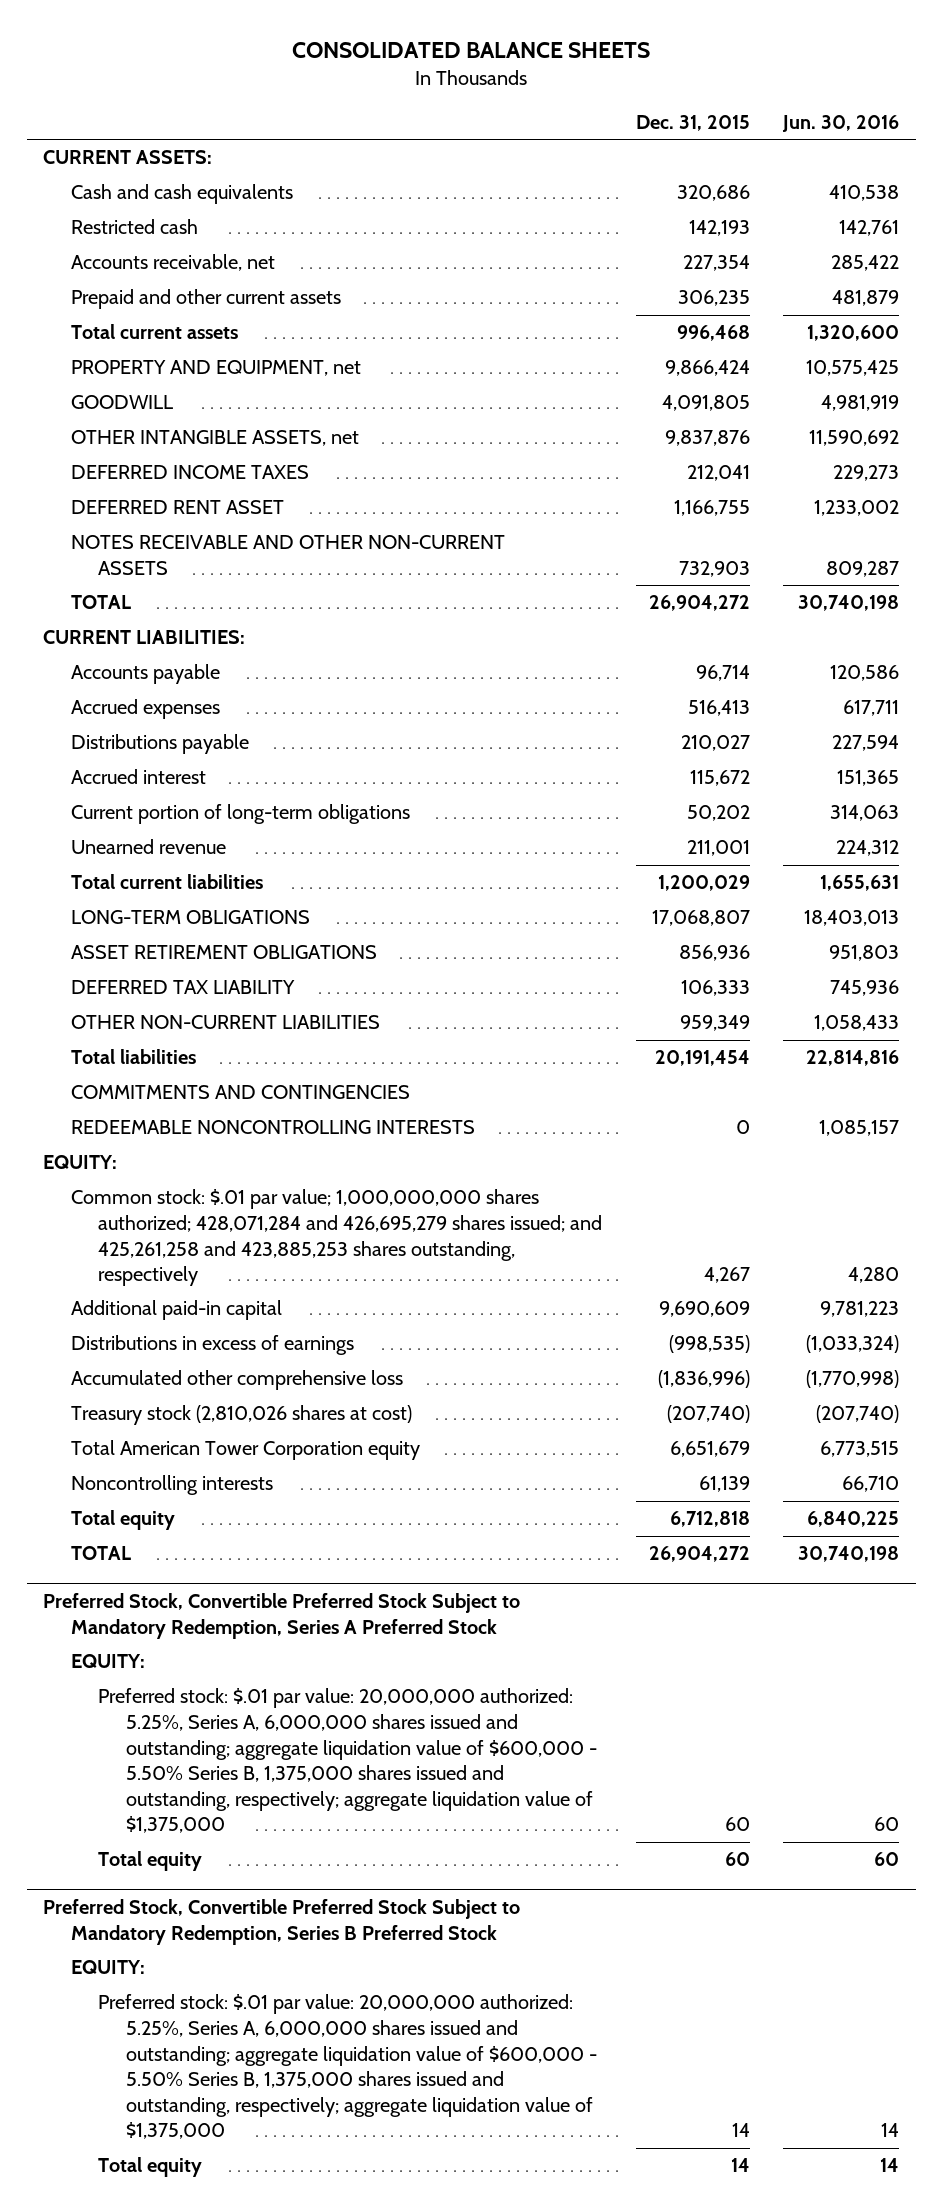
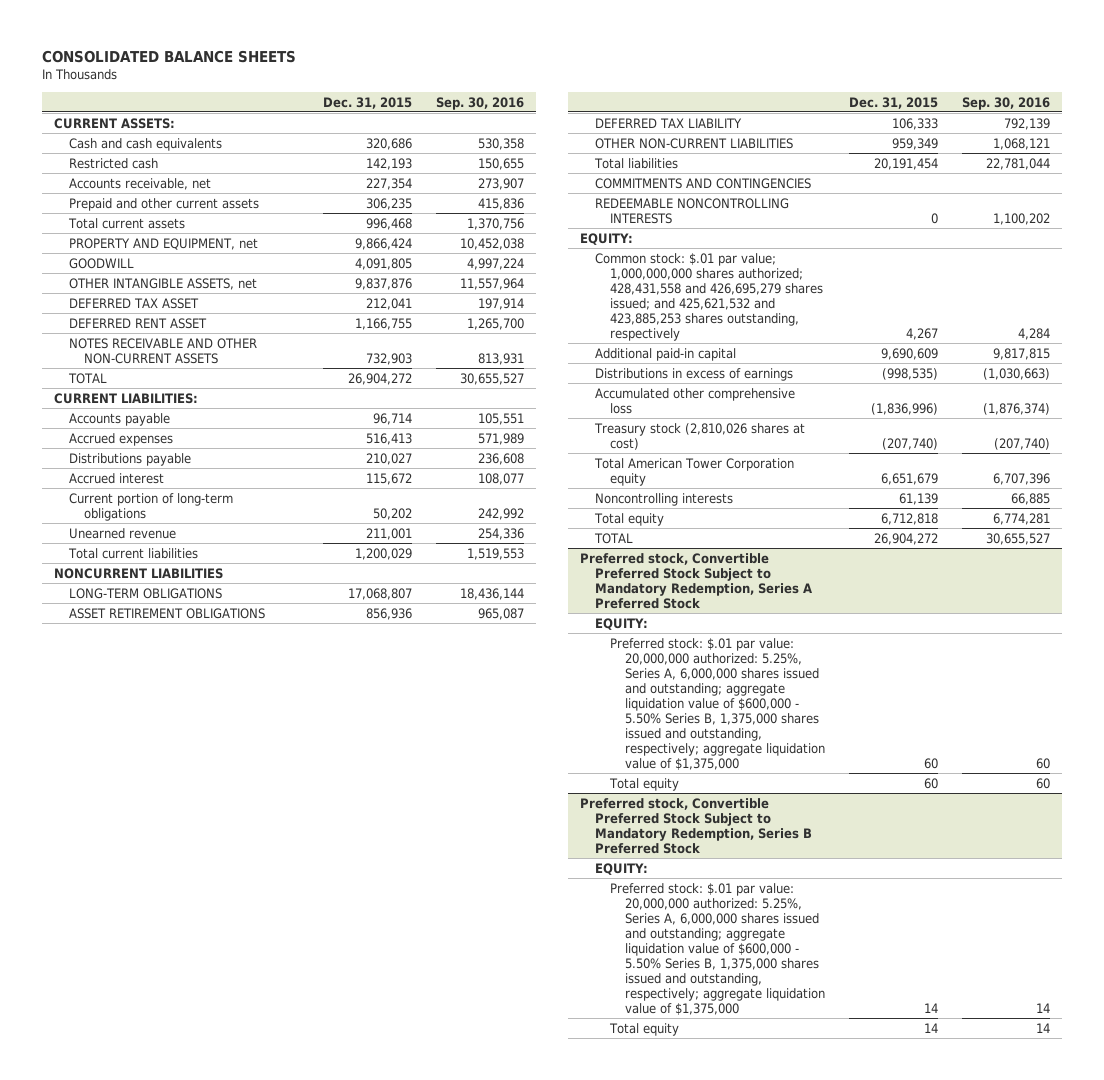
- | Dec. 31, 2015 | Jun. 30, 2016
+ | Dec. 31, 2015 | Sep. 30, 2016
- DEFERRED INCOME TAXES | 212,041 | 229,273
+ DEFERRED TAX ASSET | 212,041 | 197,914
+ NONCURRENT LIABILITIES
- Common stock: $.01 par value; 1,000,000,000 shares authorized; 428,071,284 and 426,695,279 shares issued; and 425,261,258 and 423,885,253 shares outstanding, respectively | 4,267 | 4,280
+ Common stock: $.01 par value; 1,000,000,000 shares authorized; 428,431,558 and 426,695,279 shares issued; and 425,621,532 and 423,885,253 shares outstanding, respectively | 4,267 | 4,284
- Preferred Stock, Convertible Preferred Stock Subject to Mandatory Redemption, Series A Preferred Stock
+ Preferred stock, Convertible Preferred Stock Subject to Mandatory Redemption, Series A Preferred Stock
- Preferred Stock, Convertible Preferred Stock Subject to Mandatory Redemption, Series B Preferred Stock
+ Preferred stock, Convertible Preferred Stock Subject to Mandatory Redemption, Series B Preferred Stock

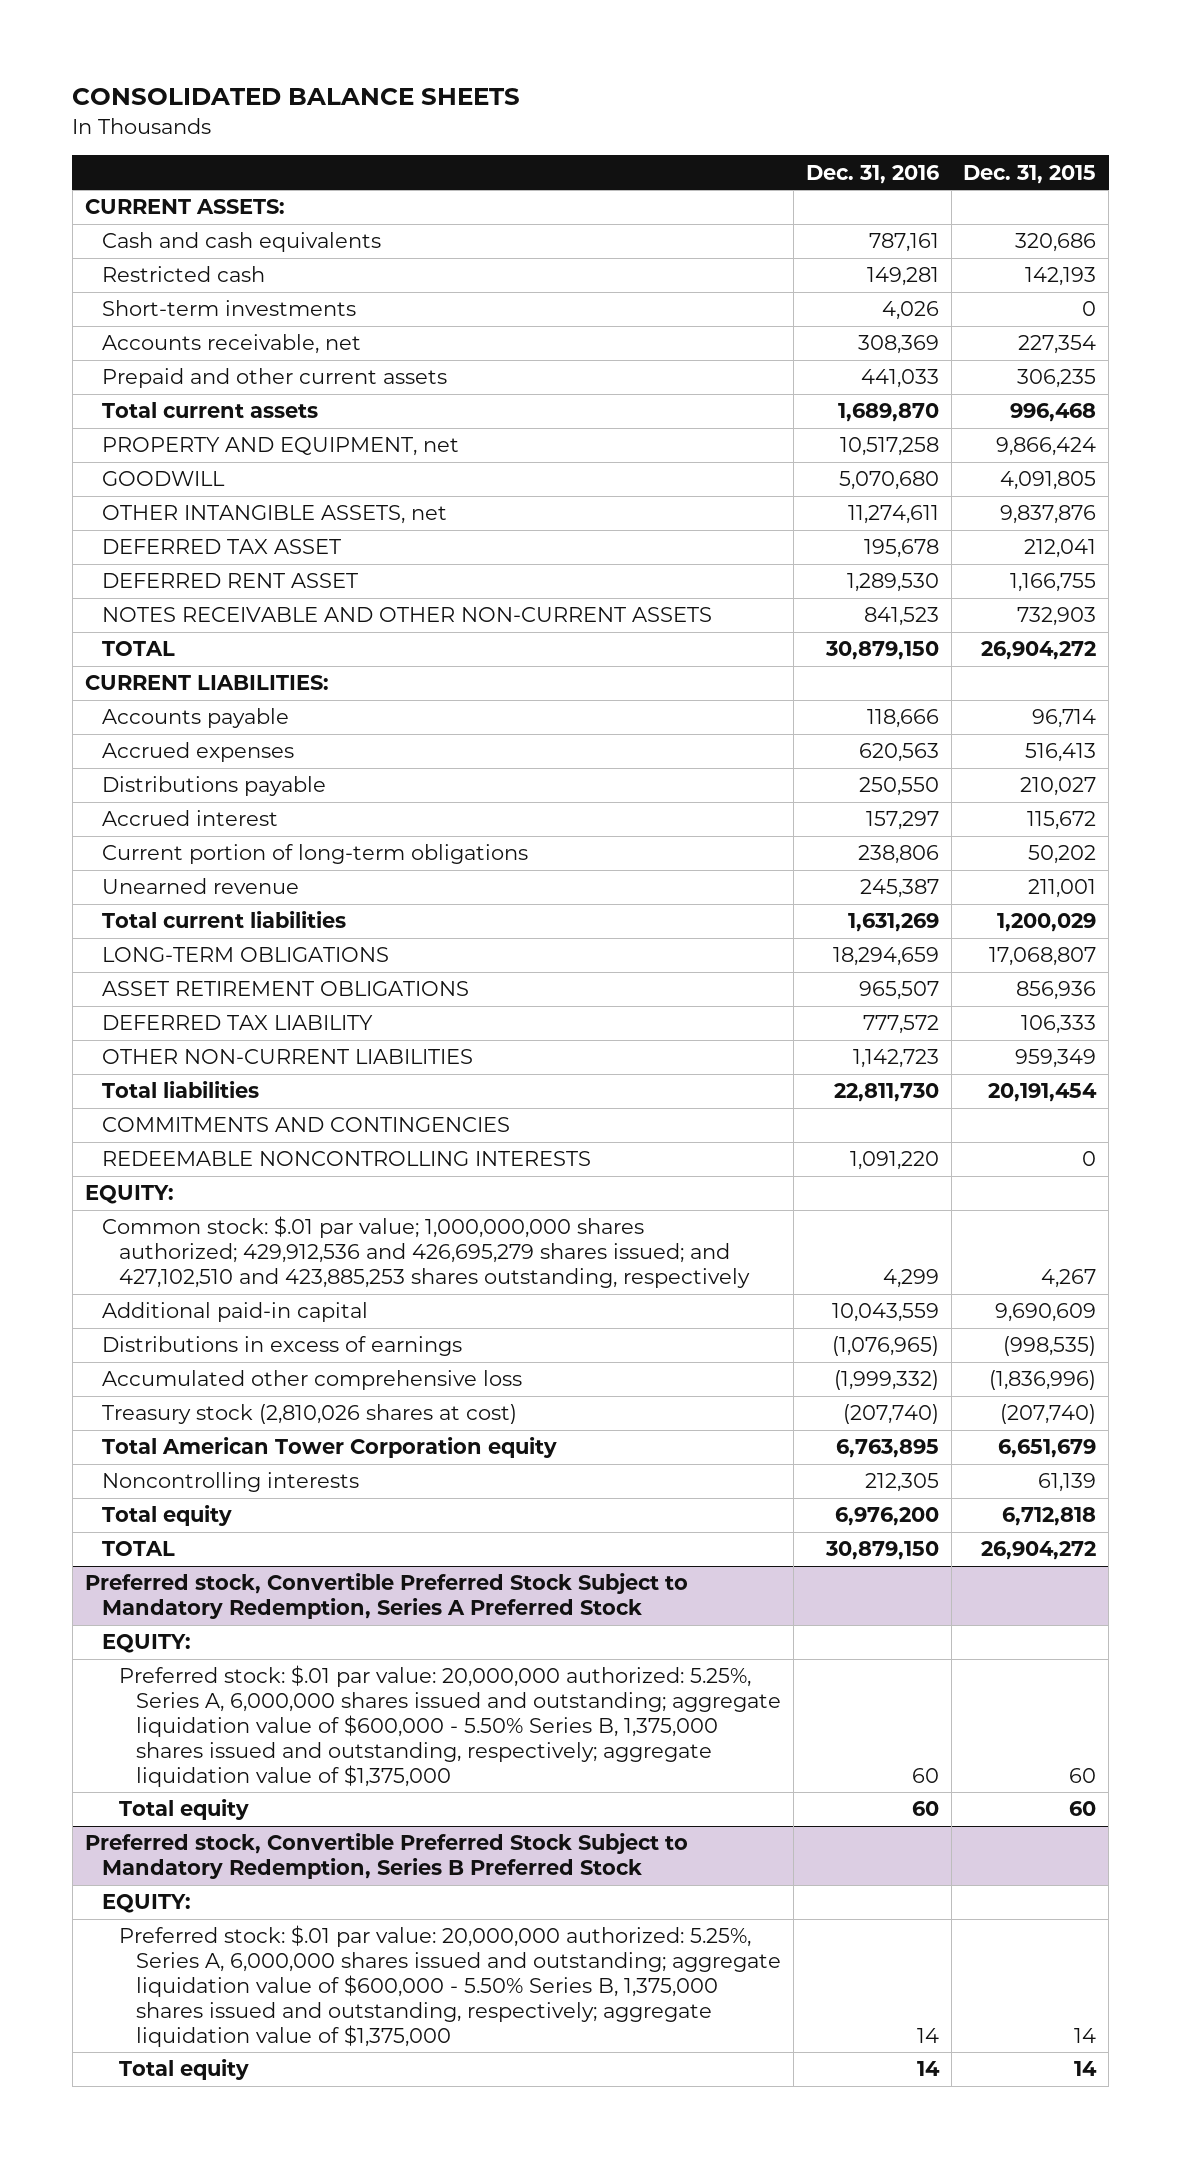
- | Dec. 31, 2015 | Sep. 30, 2016
+ | Dec. 31, 2016 | Dec. 31, 2015
+ Short-term investments | 4,026 | 0
- NONCURRENT LIABILITIES
- Common stock: $.01 par value; 1,000,000,000 shares authorized; 428,431,558 and 426,695,279 shares issued; and 425,621,532 and 423,885,253 shares outstanding, respectively | 4,267 | 4,284
+ Common stock: $.01 par value; 1,000,000,000 shares authorized; 429,912,536 and 426,695,279 shares issued; and 427,102,510 and 423,885,253 shares outstanding, respectively | 4,299 | 4,267

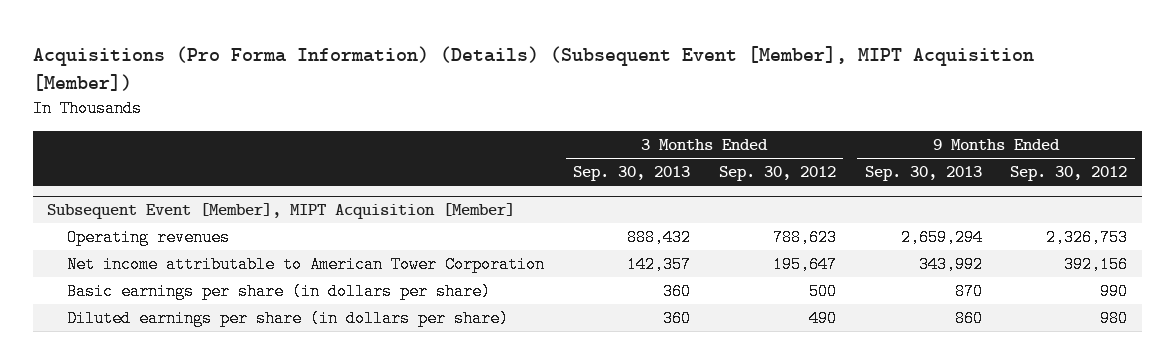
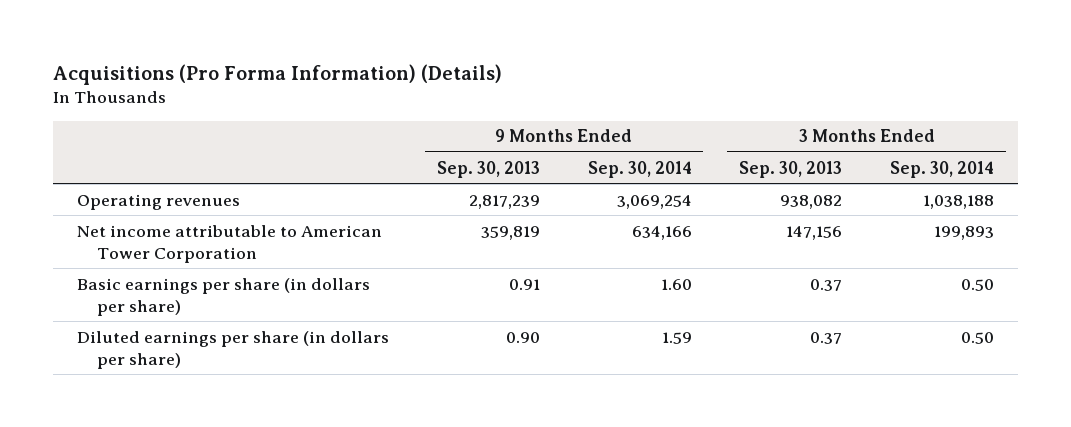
- Acquisitions (Pro Forma Information) (Details) (Subsequent Event [Member], MIPT Acquisition [Member])
+ Acquisitions (Pro Forma Information) (Details)
- | 3 Months Ended Sep. 30, 2013 | 3 Months Ended Sep. 30, 2012 | 9 Months Ended Sep. 30, 2013 | 9 Months Ended Sep. 30, 2012
+ | 9 Months Ended Sep. 30, 2013 | 9 Months Ended Sep. 30, 2014 | 3 Months Ended Sep. 30, 2013 | 3 Months Ended Sep. 30, 2014
- Subsequent Event [Member], MIPT Acquisition [Member]
- Operating revenues | 888,432 | 788,623 | 2,659,294 | 2,326,753
- Net income attributable to American Tower Corporation | 142,357 | 195,647 | 343,992 | 392,156
- Basic earnings per share (in dollars per share) | 360 | 500 | 870 | 990
- Diluted earnings per share (in dollars per share) | 360 | 490 | 860 | 980
+ Operating revenues | 2,817,239 | 3,069,254 | 938,082 | 1,038,188
+ Net income attributable to American Tower Corporation | 359,819 | 634,166 | 147,156 | 199,893
+ Basic earnings per share (in dollars per share) | 0.91 | 1.60 | 0.37 | 0.50
+ Diluted earnings per share (in dollars per share) | 0.90 | 1.59 | 0.37 | 0.50

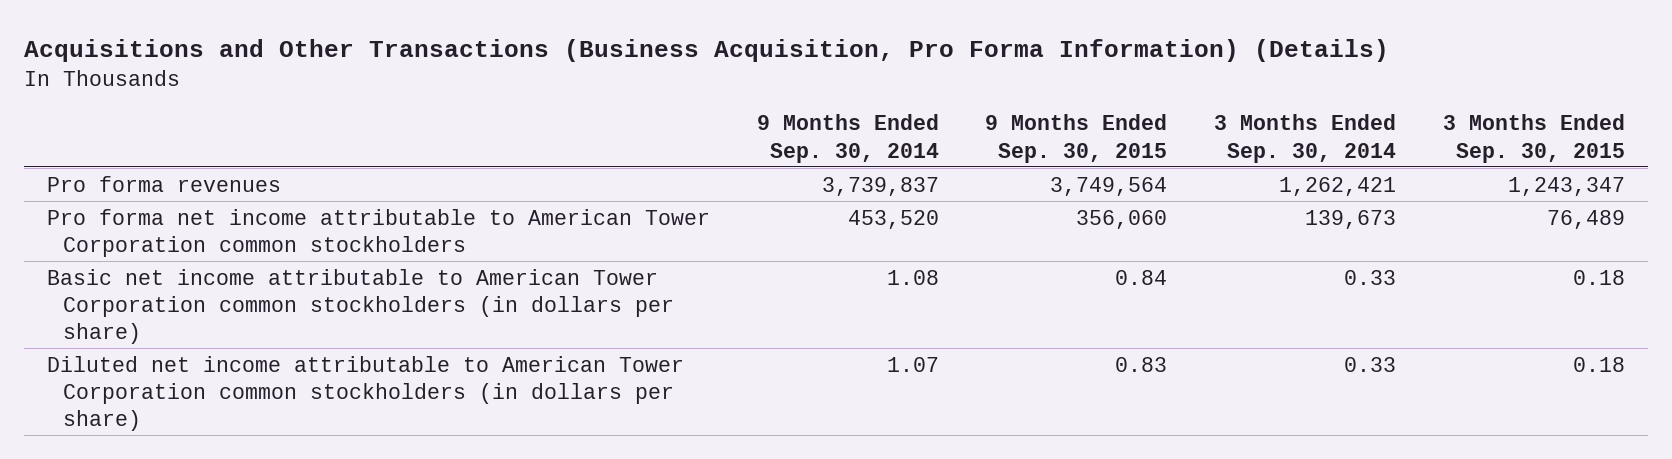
- Acquisitions (Pro Forma Information) (Details)
+ Acquisitions and Other Transactions (Business Acquisition, Pro Forma Information) (Details)
- | 9 Months Ended Sep. 30, 2013 | 9 Months Ended Sep. 30, 2014 | 3 Months Ended Sep. 30, 2013 | 3 Months Ended Sep. 30, 2014
+ | 9 Months Ended Sep. 30, 2014 | 9 Months Ended Sep. 30, 2015 | 3 Months Ended Sep. 30, 2014 | 3 Months Ended Sep. 30, 2015
- Operating revenues | 2,817,239 | 3,069,254 | 938,082 | 1,038,188
- Net income attributable to American Tower Corporation | 359,819 | 634,166 | 147,156 | 199,893
- Basic earnings per share (in dollars per share) | 0.91 | 1.60 | 0.37 | 0.50
- Diluted earnings per share (in dollars per share) | 0.90 | 1.59 | 0.37 | 0.50
+ Pro forma revenues | 3,739,837 | 3,749,564 | 1,262,421 | 1,243,347
+ Pro forma net income attributable to American Tower Corporation common stockholders | 453,520 | 356,060 | 139,673 | 76,489
+ Basic net income attributable to American Tower Corporation common stockholders (in dollars per share) | 1.08 | 0.84 | 0.33 | 0.18
+ Diluted net income attributable to American Tower Corporation common stockholders (in dollars per share) | 1.07 | 0.83 | 0.33 | 0.18

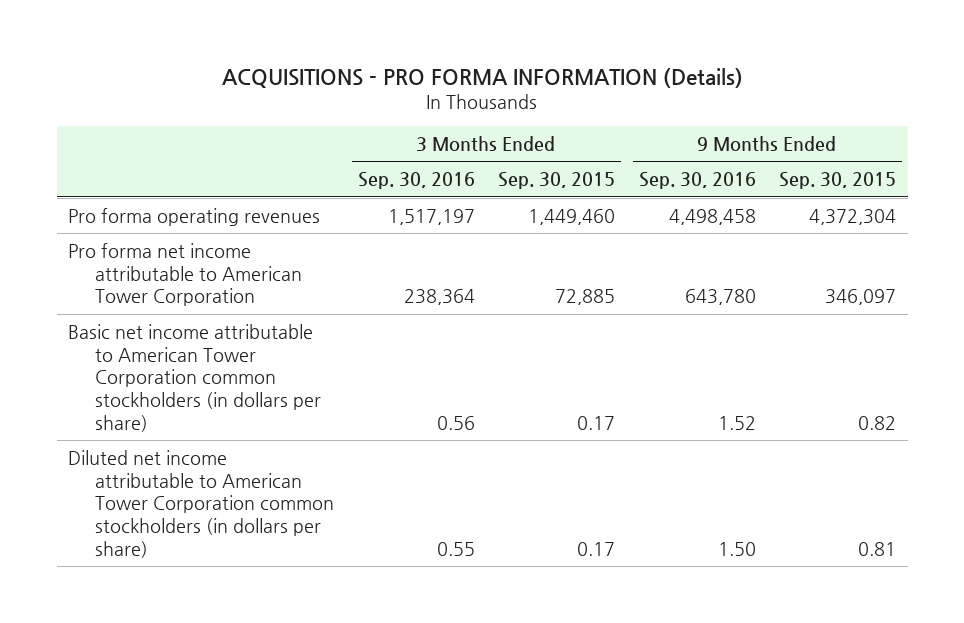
- Acquisitions and Other Transactions (Business Acquisition, Pro Forma Information) (Details)
+ ACQUISITIONS - PRO FORMA INFORMATION (Details)
- | 9 Months Ended Sep. 30, 2014 | 9 Months Ended Sep. 30, 2015 | 3 Months Ended Sep. 30, 2014 | 3 Months Ended Sep. 30, 2015
+ | 3 Months Ended Sep. 30, 2016 | 3 Months Ended Sep. 30, 2015 | 9 Months Ended Sep. 30, 2016 | 9 Months Ended Sep. 30, 2015
- Pro forma revenues | 3,739,837 | 3,749,564 | 1,262,421 | 1,243,347
- Pro forma net income attributable to American Tower Corporation common stockholders | 453,520 | 356,060 | 139,673 | 76,489
- Basic net income attributable to American Tower Corporation common stockholders (in dollars per share) | 1.08 | 0.84 | 0.33 | 0.18
- Diluted net income attributable to American Tower Corporation common stockholders (in dollars per share) | 1.07 | 0.83 | 0.33 | 0.18
+ Pro forma operating revenues | 1,517,197 | 1,449,460 | 4,498,458 | 4,372,304
+ Pro forma net income attributable to American Tower Corporation | 238,364 | 72,885 | 643,780 | 346,097
+ Basic net income attributable to American Tower Corporation common stockholders (in dollars per share) | 0.56 | 0.17 | 1.52 | 0.82
+ Diluted net income attributable to American Tower Corporation common stockholders (in dollars per share) | 0.55 | 0.17 | 1.50 | 0.81

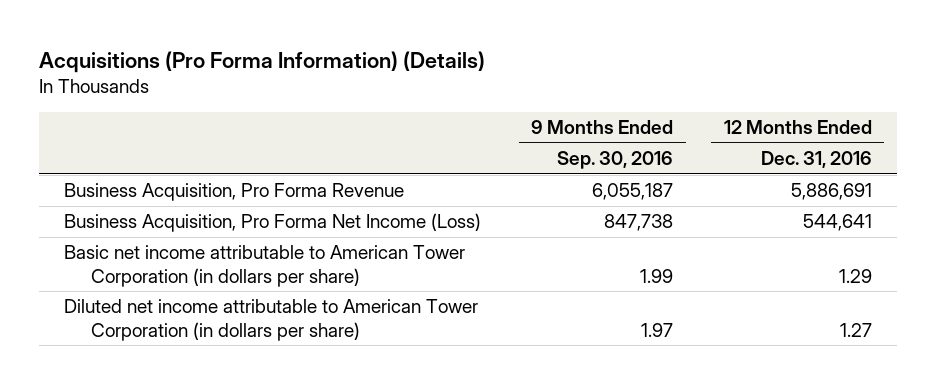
- ACQUISITIONS - PRO FORMA INFORMATION (Details)
+ Acquisitions (Pro Forma Information) (Details)
- | 3 Months Ended Sep. 30, 2016 | 3 Months Ended Sep. 30, 2015 | 9 Months Ended Sep. 30, 2016 | 9 Months Ended Sep. 30, 2015
+ | 9 Months Ended Sep. 30, 2016 | 12 Months Ended Dec. 31, 2016
- Pro forma operating revenues | 1,517,197 | 1,449,460 | 4,498,458 | 4,372,304
- Pro forma net income attributable to American Tower Corporation | 238,364 | 72,885 | 643,780 | 346,097
- Basic net income attributable to American Tower Corporation common stockholders (in dollars per share) | 0.56 | 0.17 | 1.52 | 0.82
- Diluted net income attributable to American Tower Corporation common stockholders (in dollars per share) | 0.55 | 0.17 | 1.50 | 0.81
+ Business Acquisition, Pro Forma Revenue | 6,055,187 | 5,886,691
+ Business Acquisition, Pro Forma Net Income (Loss) | 847,738 | 544,641
+ Basic net income attributable to American Tower Corporation (in dollars per share) | 1.99 | 1.29
+ Diluted net income attributable to American Tower Corporation (in dollars per share) | 1.97 | 1.27

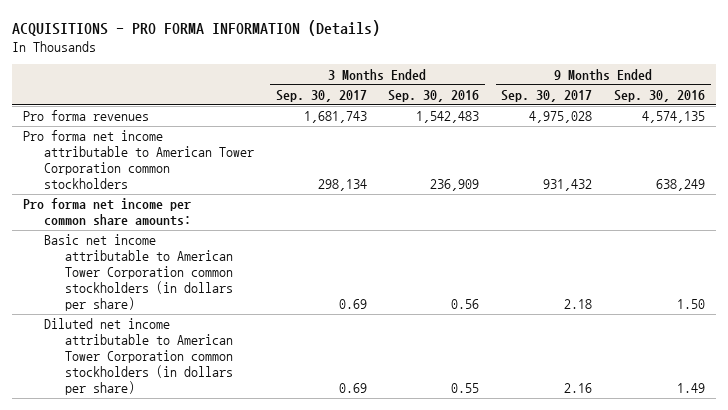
- Acquisitions (Pro Forma Information) (Details)
+ ACQUISITIONS - PRO FORMA INFORMATION (Details)
- | 9 Months Ended Sep. 30, 2016 | 12 Months Ended Dec. 31, 2016
+ | 3 Months Ended Sep. 30, 2017 | 3 Months Ended Sep. 30, 2016 | 9 Months Ended Sep. 30, 2017 | 9 Months Ended Sep. 30, 2016
- Business Acquisition, Pro Forma Revenue | 6,055,187 | 5,886,691
- Business Acquisition, Pro Forma Net Income (Loss) | 847,738 | 544,641
- Basic net income attributable to American Tower Corporation (in dollars per share) | 1.99 | 1.29
- Diluted net income attributable to American Tower Corporation (in dollars per share) | 1.97 | 1.27
+ Pro forma revenues | 1,681,743 | 1,542,483 | 4,975,028 | 4,574,135
+ Pro forma net income attributable to American Tower Corporation common stockholders | 298,134 | 236,909 | 931,432 | 638,249
+ Pro forma net income per common share amounts:
+ Basic net income attributable to American Tower Corporation common stockholders (in dollars per share) | 0.69 | 0.56 | 2.18 | 1.50
+ Diluted net income attributable to American Tower Corporation common stockholders (in dollars per share) | 0.69 | 0.55 | 2.16 | 1.49

